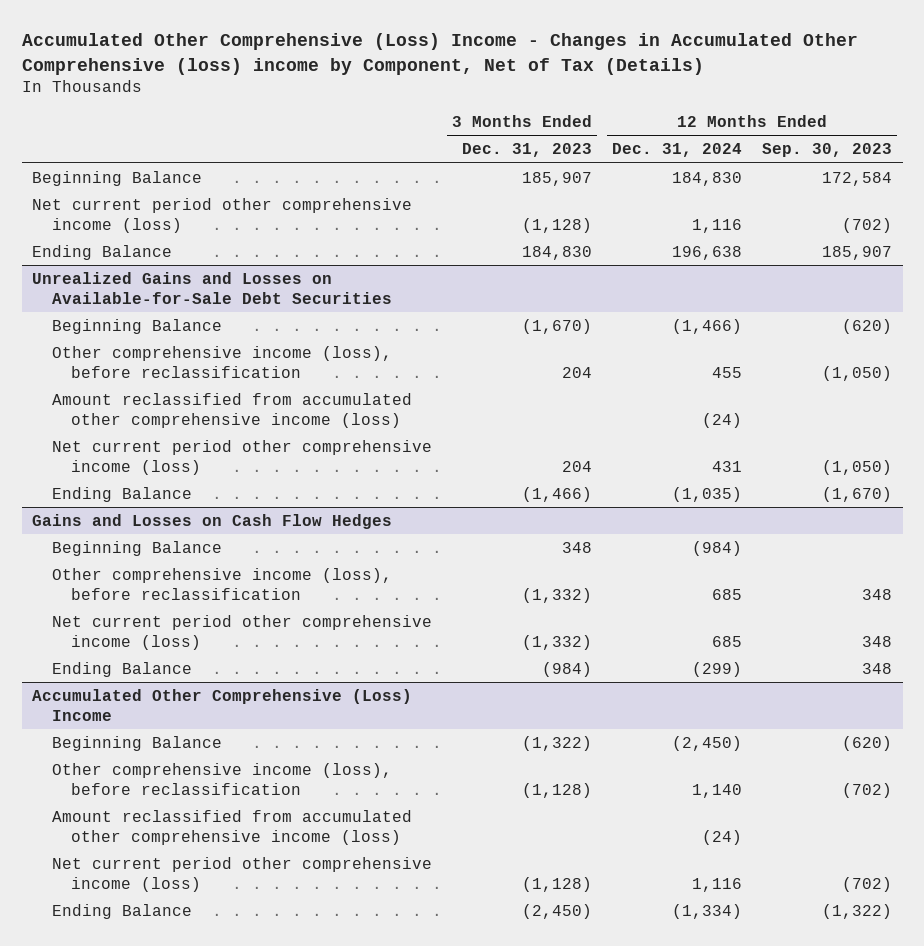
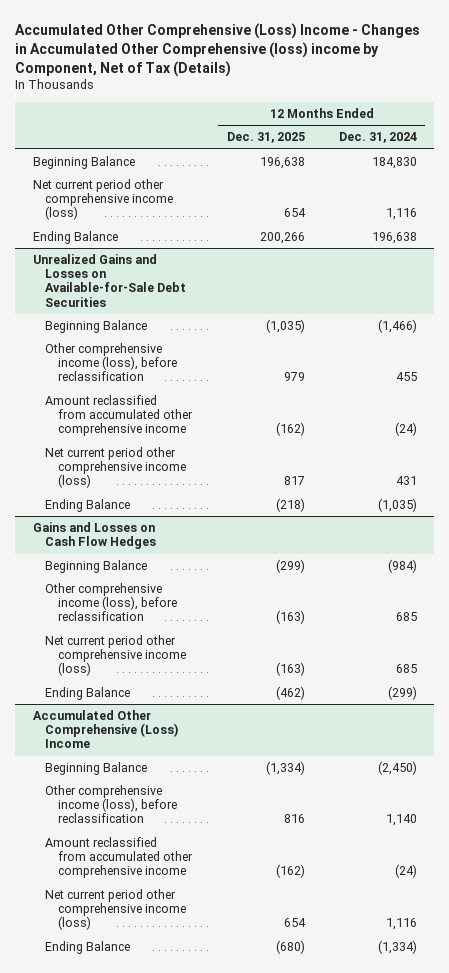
- | 3 Months Ended Dec. 31, 2023 | 12 Months Ended Dec. 31, 2024 | 12 Months Ended Sep. 30, 2023
+ | 12 Months Ended Dec. 31, 2025 | 12 Months Ended Dec. 31, 2024
@ Unrealized Gains and Losses on Available-for-Sale Debt Securities
- Amount reclassified from accumulated other comprehensive income (loss) | | (24) |
+ Amount reclassified from accumulated other comprehensive income | (162) | (24)
@ Accumulated Other Comprehensive (Loss) Income
- Amount reclassified from accumulated other comprehensive income (loss) | | (24) |
+ Amount reclassified from accumulated other comprehensive income | (162) | (24)

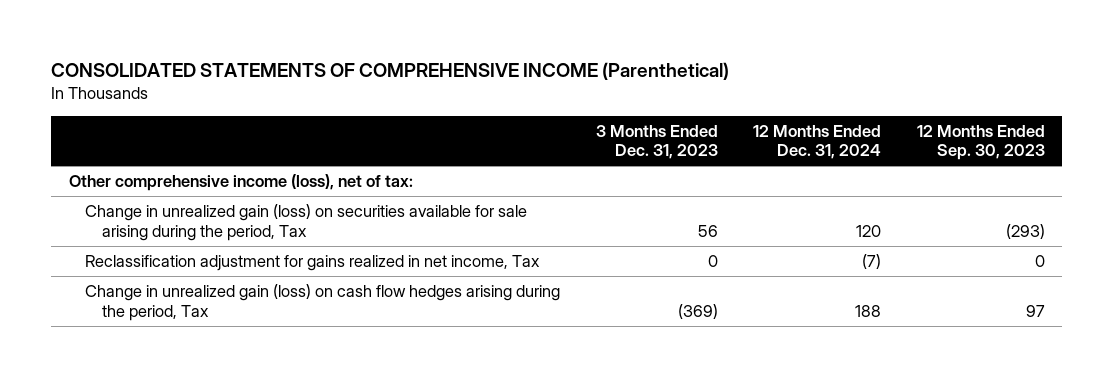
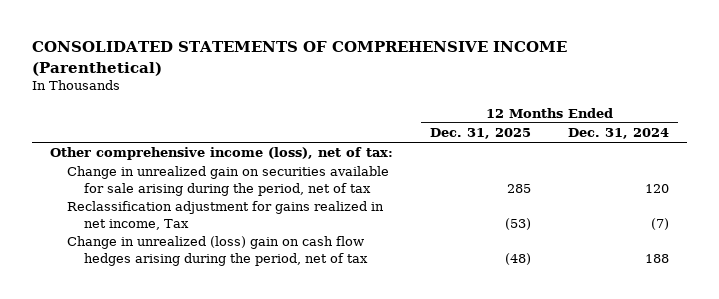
- | 3 Months Ended Dec. 31, 2023 | 12 Months Ended Dec. 31, 2024 | 12 Months Ended Sep. 30, 2023
+ | 12 Months Ended Dec. 31, 2025 | 12 Months Ended Dec. 31, 2024
- Change in unrealized gain (loss) on securities available for sale arising during the period, Tax | 56 | 120 | (293)
+ Change in unrealized gain on securities available for sale arising during the period, net of tax | 285 | 120
- Change in unrealized gain (loss) on cash flow hedges arising during the period, Tax | (369) | 188 | 97
+ Change in unrealized (loss) gain on cash flow hedges arising during the period, net of tax | (48) | 188

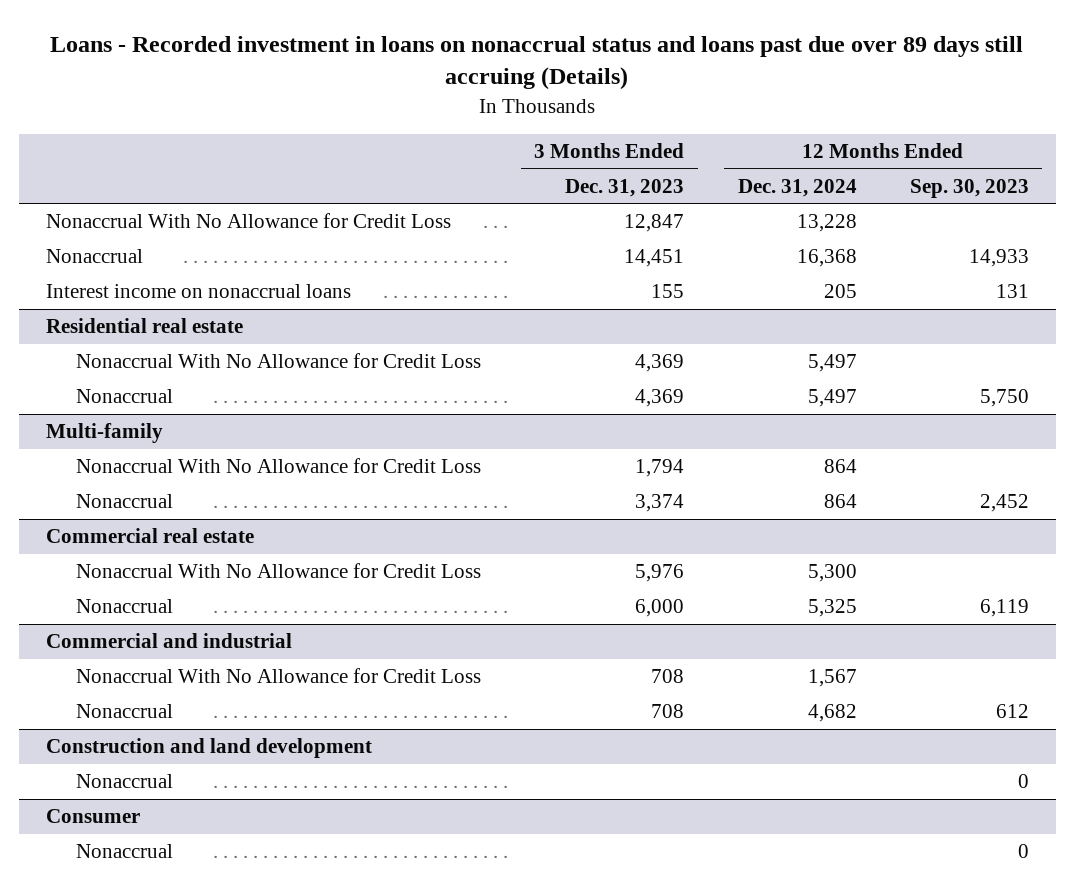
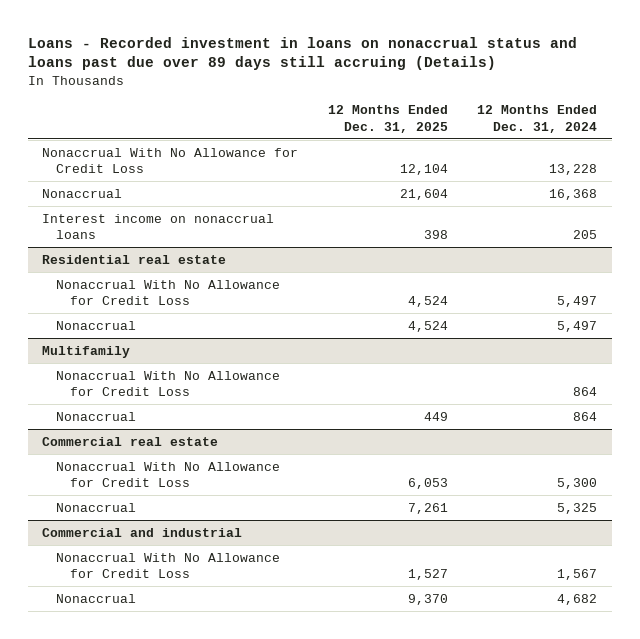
- | 3 Months Ended Dec. 31, 2023 | 12 Months Ended Dec. 31, 2024 | 12 Months Ended Sep. 30, 2023
+ | 12 Months Ended Dec. 31, 2025 | 12 Months Ended Dec. 31, 2024
- Multi-family
+ Multifamily
- Construction and land development
- Nonaccrual | | | 0
- Consumer
- Nonaccrual | | | 0

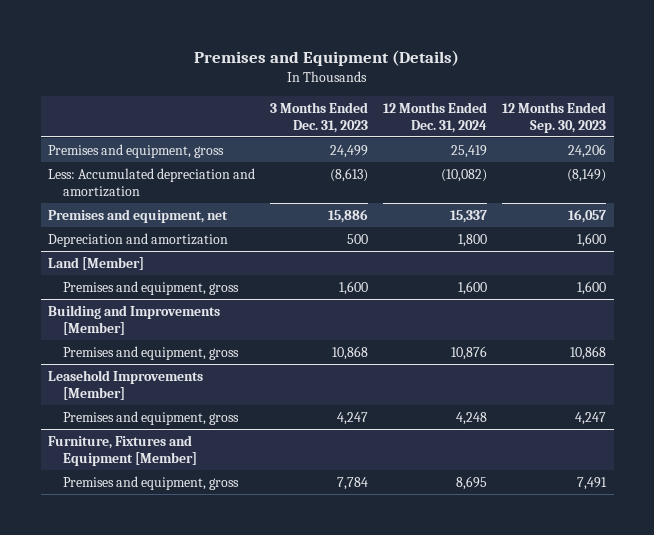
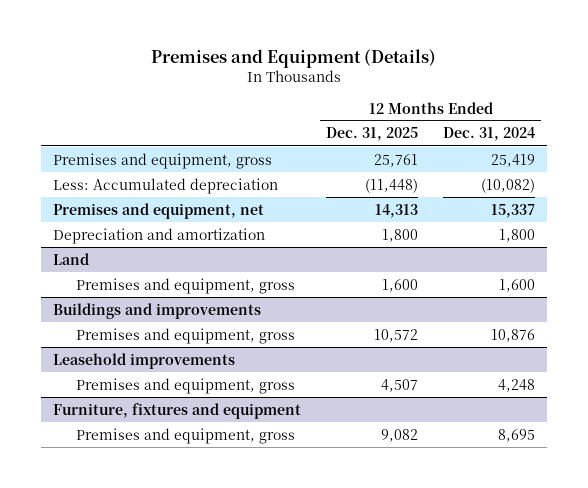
- | 3 Months Ended Dec. 31, 2023 | 12 Months Ended Dec. 31, 2024 | 12 Months Ended Sep. 30, 2023
+ | 12 Months Ended Dec. 31, 2025 | 12 Months Ended Dec. 31, 2024
- Less: Accumulated depreciation and amortization | (8,613) | (10,082) | (8,149)
+ Less: Accumulated depreciation | (11,448) | (10,082)
- Land [Member]
+ Land
- Building and Improvements [Member]
+ Buildings and improvements
- Leasehold Improvements [Member]
+ Leasehold improvements
- Furniture, Fixtures and Equipment [Member]
+ Furniture, fixtures and equipment

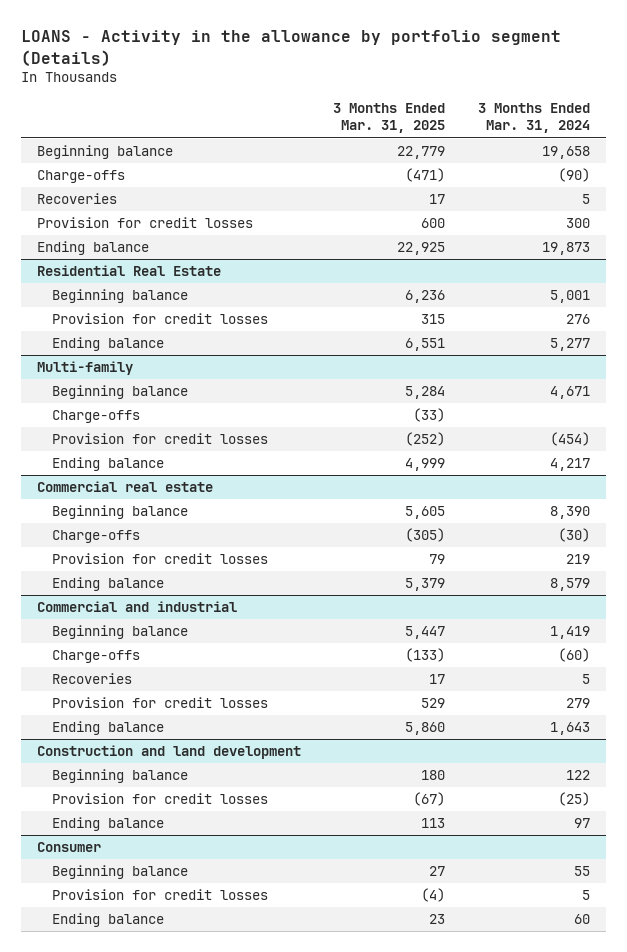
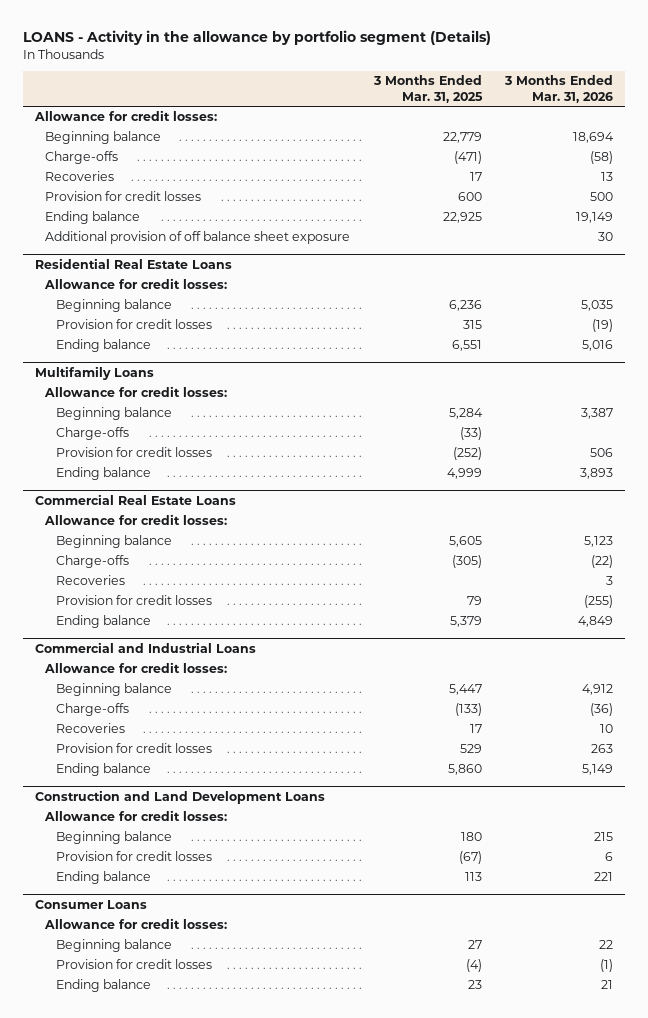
- | 3 Months Ended Mar. 31, 2025 | 3 Months Ended Mar. 31, 2024
+ | 3 Months Ended Mar. 31, 2025 | 3 Months Ended Mar. 31, 2026
+ Allowance for credit losses:
- Residential Real Estate
+ Additional provision of off balance sheet exposure | | 30
+ Residential Real Estate Loans
+ Allowance for credit losses:
- Multi-family
+ Multifamily Loans
+ Allowance for credit losses:
- Commercial real estate
+ Commercial Real Estate Loans
+ Allowance for credit losses:
+ Recoveries | | 3
- Commercial and industrial
+ Commercial and Industrial Loans
+ Allowance for credit losses:
- Construction and land development
+ Construction and Land Development Loans
+ Allowance for credit losses:
- Consumer
+ Consumer Loans
+ Allowance for credit losses:

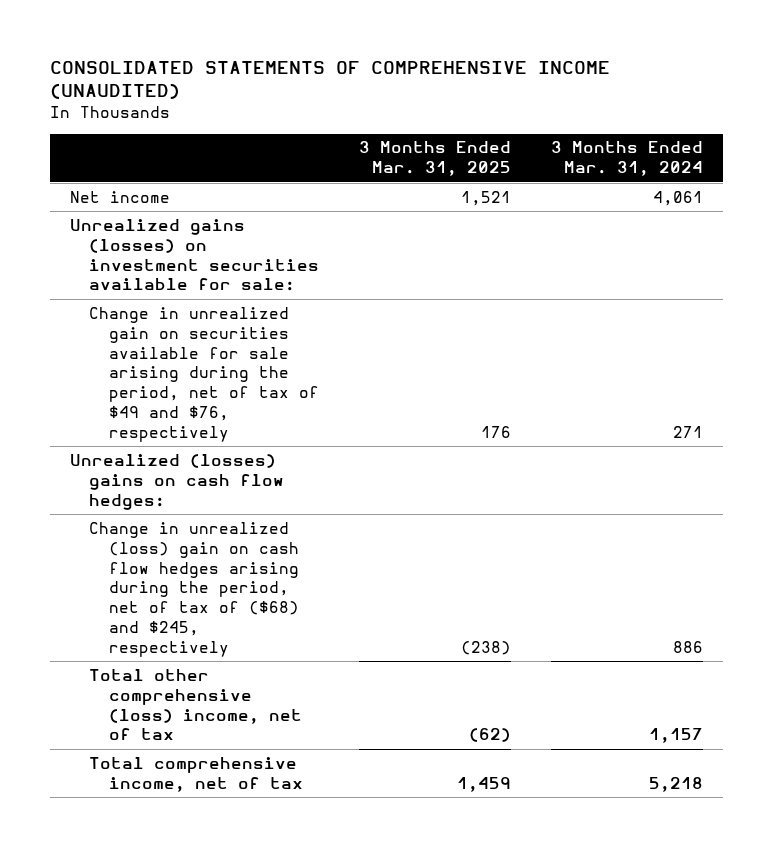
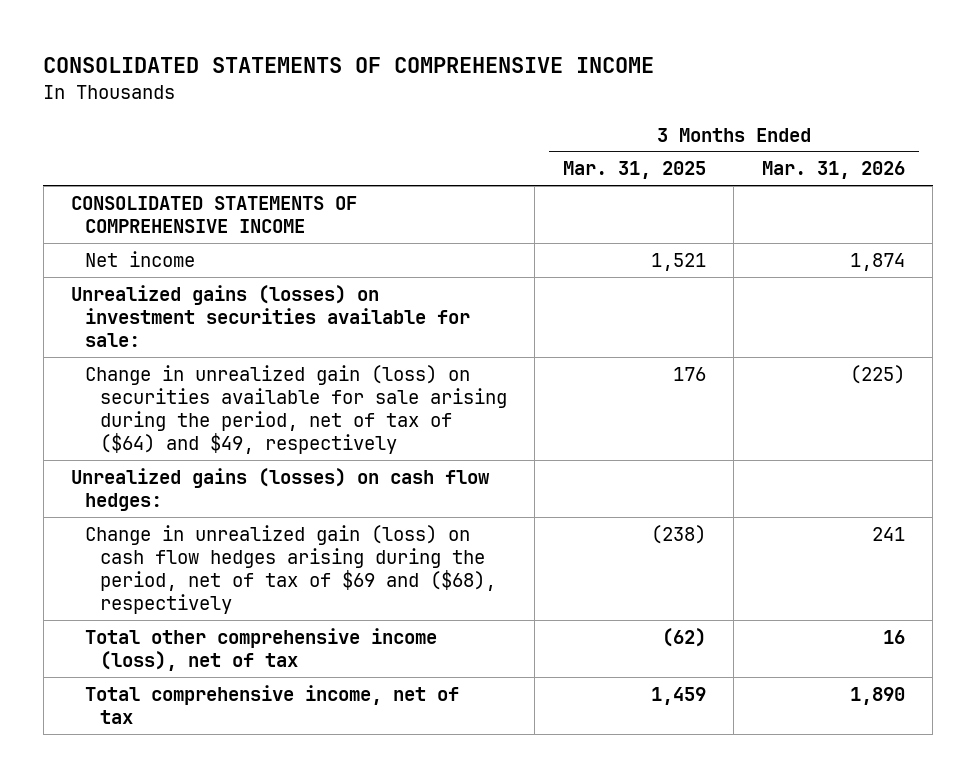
- CONSOLIDATED STATEMENTS OF COMPREHENSIVE INCOME (UNAUDITED)
+ CONSOLIDATED STATEMENTS OF COMPREHENSIVE INCOME
- | 3 Months Ended Mar. 31, 2025 | 3 Months Ended Mar. 31, 2024
+ | 3 Months Ended Mar. 31, 2025 | 3 Months Ended Mar. 31, 2026
+ CONSOLIDATED STATEMENTS OF COMPREHENSIVE INCOME
- Change in unrealized gain on securities available for sale arising during the period, net of tax of $49 and $76, respectively | 176 | 271
- Unrealized (losses) gains on cash flow hedges:
- Change in unrealized (loss) gain on cash flow hedges arising during the period, net of tax of ($68) and $245, respectively | (238) | 886
- Total other comprehensive (loss) income, net of tax | (62) | 1,157
+ Change in unrealized gain (loss) on securities available for sale arising during the period, net of tax of ($64) and $49, respectively | 176 | (225)
+ Unrealized gains (losses) on cash flow hedges:
+ Change in unrealized gain (loss) on cash flow hedges arising during the period, net of tax of $69 and ($68), respectively | (238) | 241
+ Total other comprehensive income (loss), net of tax | (62) | 16

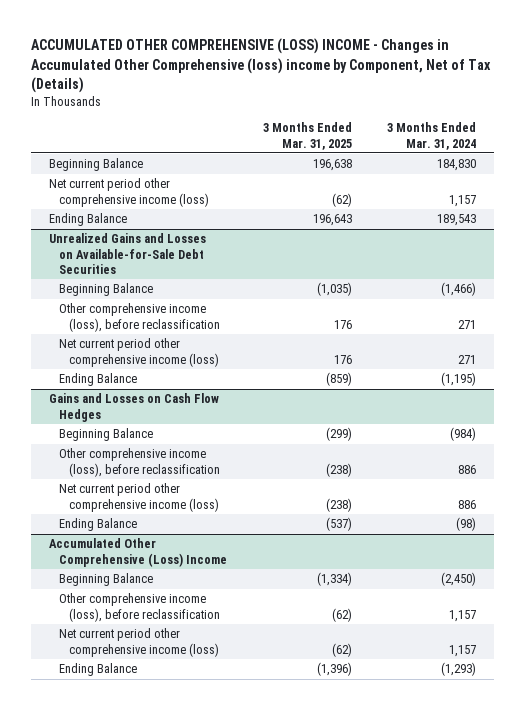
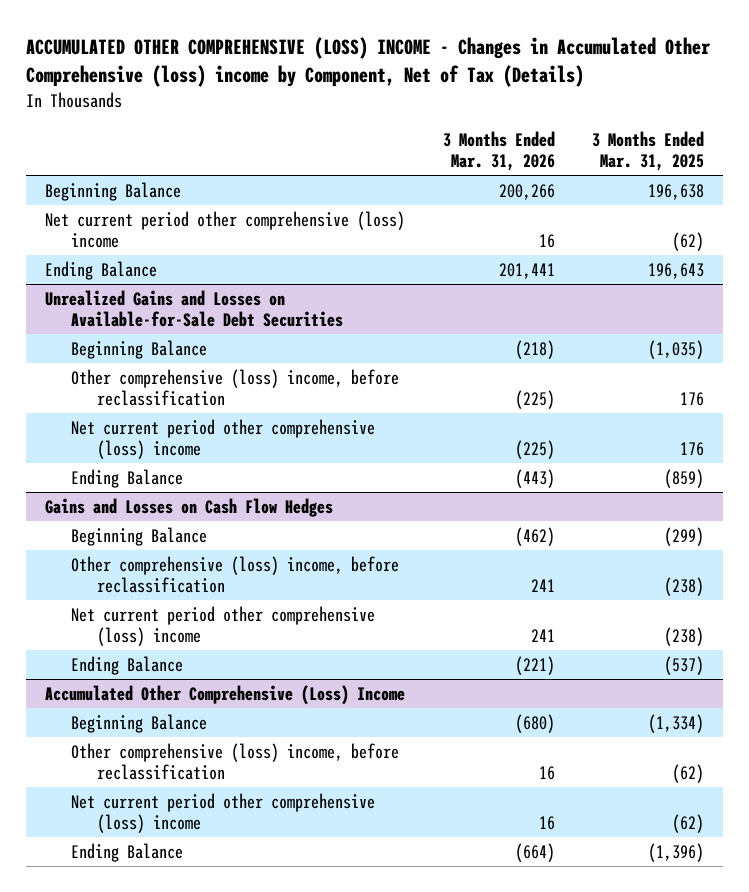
- | 3 Months Ended Mar. 31, 2025 | 3 Months Ended Mar. 31, 2024
+ | 3 Months Ended Mar. 31, 2026 | 3 Months Ended Mar. 31, 2025
- Net current period other comprehensive income (loss) | (62) | 1,157
+ Net current period other comprehensive (loss) income | 16 | (62)
@ Unrealized Gains and Losses on Available-for-Sale Debt Securities
- Other comprehensive income (loss), before reclassification | 176 | 271
- Net current period other comprehensive income (loss) | 176 | 271
+ Other comprehensive (loss) income, before reclassification | (225) | 176
+ Net current period other comprehensive (loss) income | (225) | 176
@ Gains and Losses on Cash Flow Hedges
- Other comprehensive income (loss), before reclassification | (238) | 886
- Net current period other comprehensive income (loss) | (238) | 886
+ Other comprehensive (loss) income, before reclassification | 241 | (238)
+ Net current period other comprehensive (loss) income | 241 | (238)
@ Accumulated Other Comprehensive (Loss) Income
- Other comprehensive income (loss), before reclassification | (62) | 1,157
- Net current period other comprehensive income (loss) | (62) | 1,157
+ Other comprehensive (loss) income, before reclassification | 16 | (62)
+ Net current period other comprehensive (loss) income | 16 | (62)

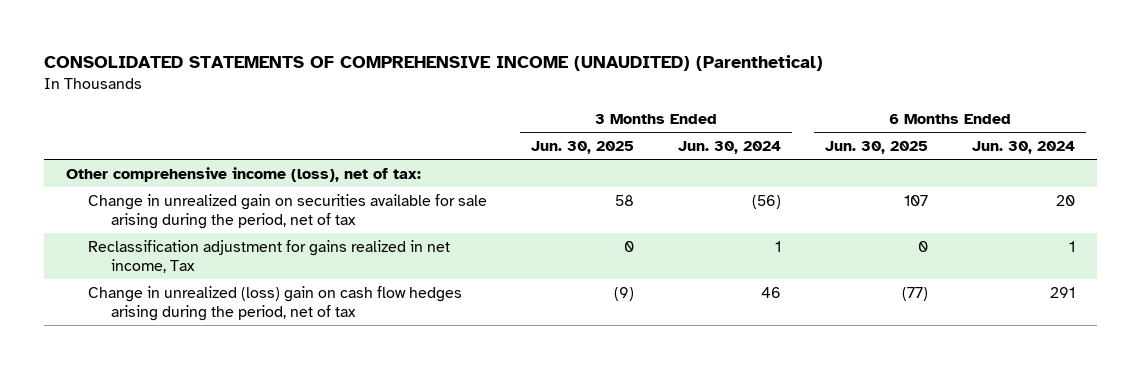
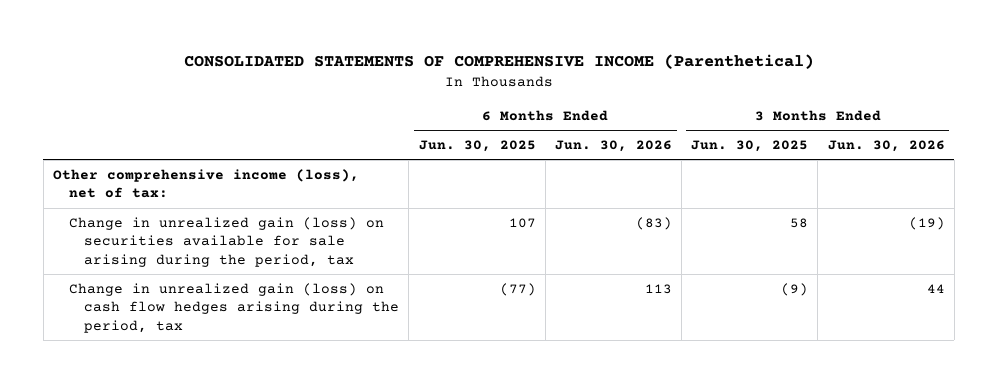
- CONSOLIDATED STATEMENTS OF COMPREHENSIVE INCOME (UNAUDITED) (Parenthetical)
+ CONSOLIDATED STATEMENTS OF COMPREHENSIVE INCOME (Parenthetical)
- | 3 Months Ended Jun. 30, 2025 | 3 Months Ended Jun. 30, 2024 | 6 Months Ended Jun. 30, 2025 | 6 Months Ended Jun. 30, 2024
+ | 6 Months Ended Jun. 30, 2025 | 6 Months Ended Jun. 30, 2026 | 3 Months Ended Jun. 30, 2025 | 3 Months Ended Jun. 30, 2026
- Change in unrealized gain on securities available for sale arising during the period, net of tax | 58 | (56) | 107 | 20
- Reclassification adjustment for gains realized in net income, Tax | 0 | 1 | 0 | 1
- Change in unrealized (loss) gain on cash flow hedges arising during the period, net of tax | (9) | 46 | (77) | 291
+ Change in unrealized gain (loss) on securities available for sale arising during the period, tax | 107 | (83) | 58 | (19)
+ Change in unrealized gain (loss) on cash flow hedges arising during the period, tax | (77) | 113 | (9) | 44

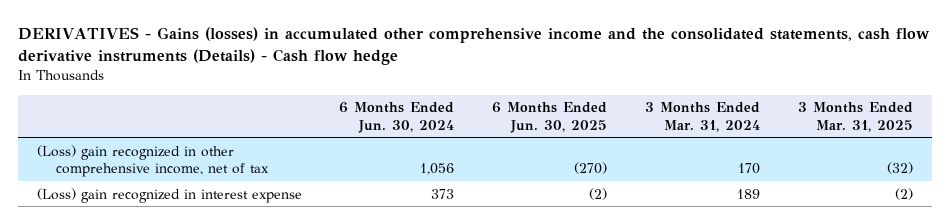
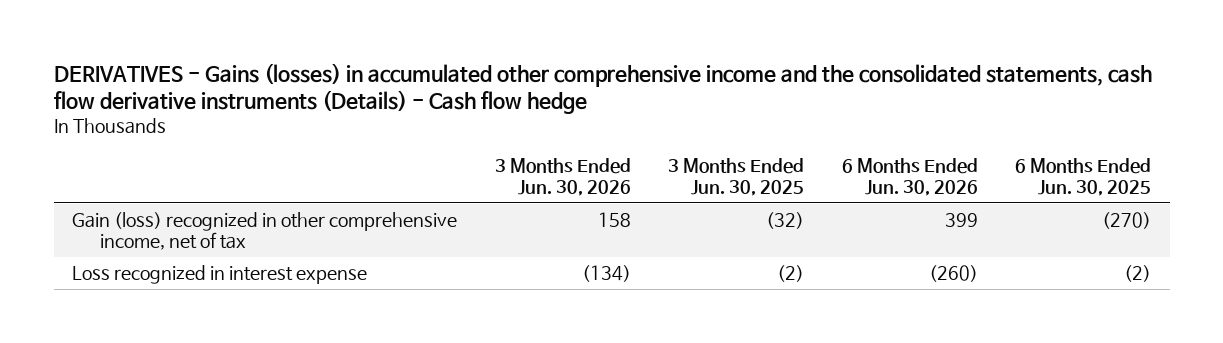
- | 6 Months Ended Jun. 30, 2024 | 6 Months Ended Jun. 30, 2025 | 3 Months Ended Mar. 31, 2024 | 3 Months Ended Mar. 31, 2025
+ | 3 Months Ended Jun. 30, 2026 | 3 Months Ended Jun. 30, 2025 | 6 Months Ended Jun. 30, 2026 | 6 Months Ended Jun. 30, 2025
- (Loss) gain recognized in other comprehensive income, net of tax | 1,056 | (270) | 170 | (32)
- (Loss) gain recognized in interest expense | 373 | (2) | 189 | (2)
+ Gain (loss) recognized in other comprehensive income, net of tax | 158 | (32) | 399 | (270)
+ Loss recognized in interest expense | (134) | (2) | (260) | (2)

